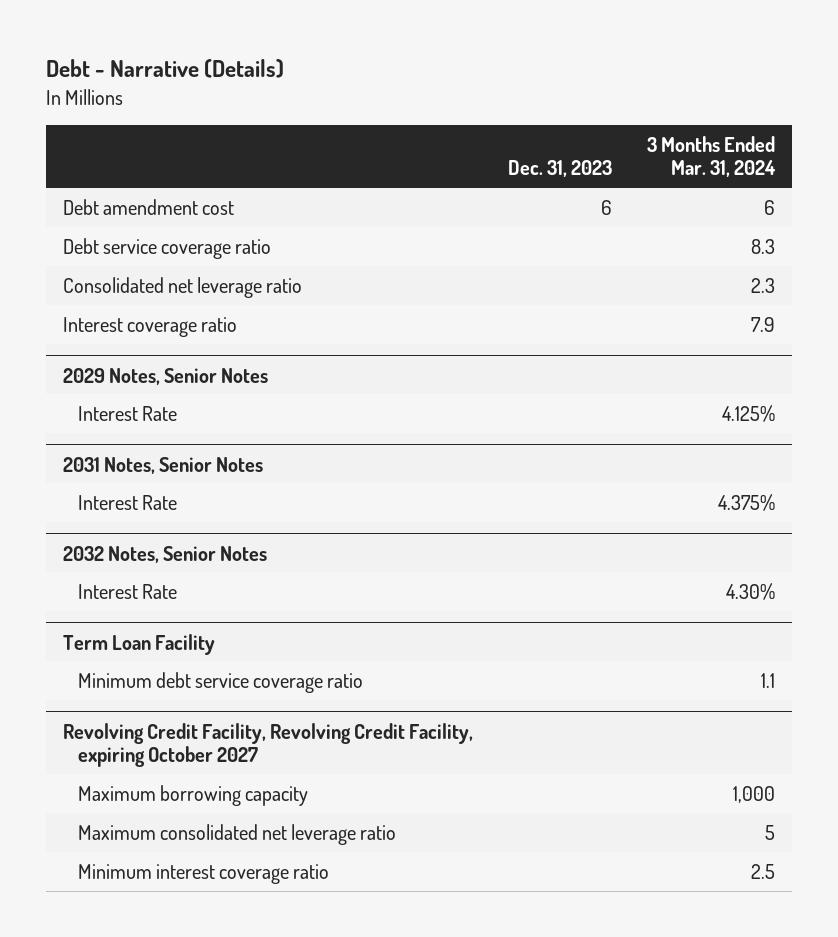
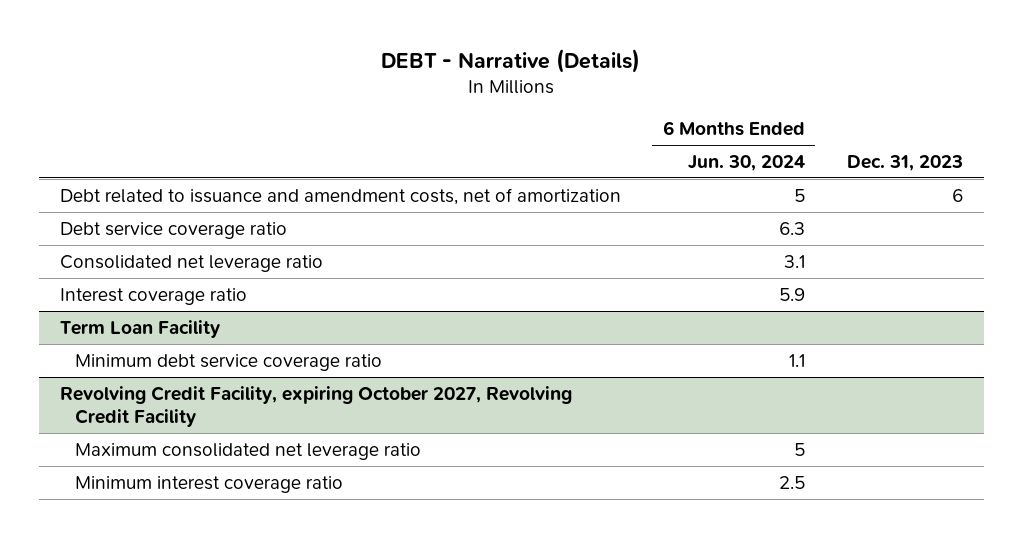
- Debt - Narrative (Details)
+ DEBT - Narrative (Details)
- | Dec. 31, 2023 | 3 Months Ended Mar. 31, 2024
+ | 6 Months Ended Jun. 30, 2024 | Dec. 31, 2023
- Debt amendment cost | 6 | 6
+ Debt related to issuance and amendment costs, net of amortization | 5 | 6
- 2029 Notes, Senior Notes
- Interest Rate | | 4.125%
- 2031 Notes, Senior Notes
- Interest Rate | | 4.375%
- 2032 Notes, Senior Notes
- Interest Rate | | 4.30%
- Revolving Credit Facility, Revolving Credit Facility, expiring October 2027
- Maximum borrowing capacity | | 1,000
+ Revolving Credit Facility, expiring October 2027, Revolving Credit Facility

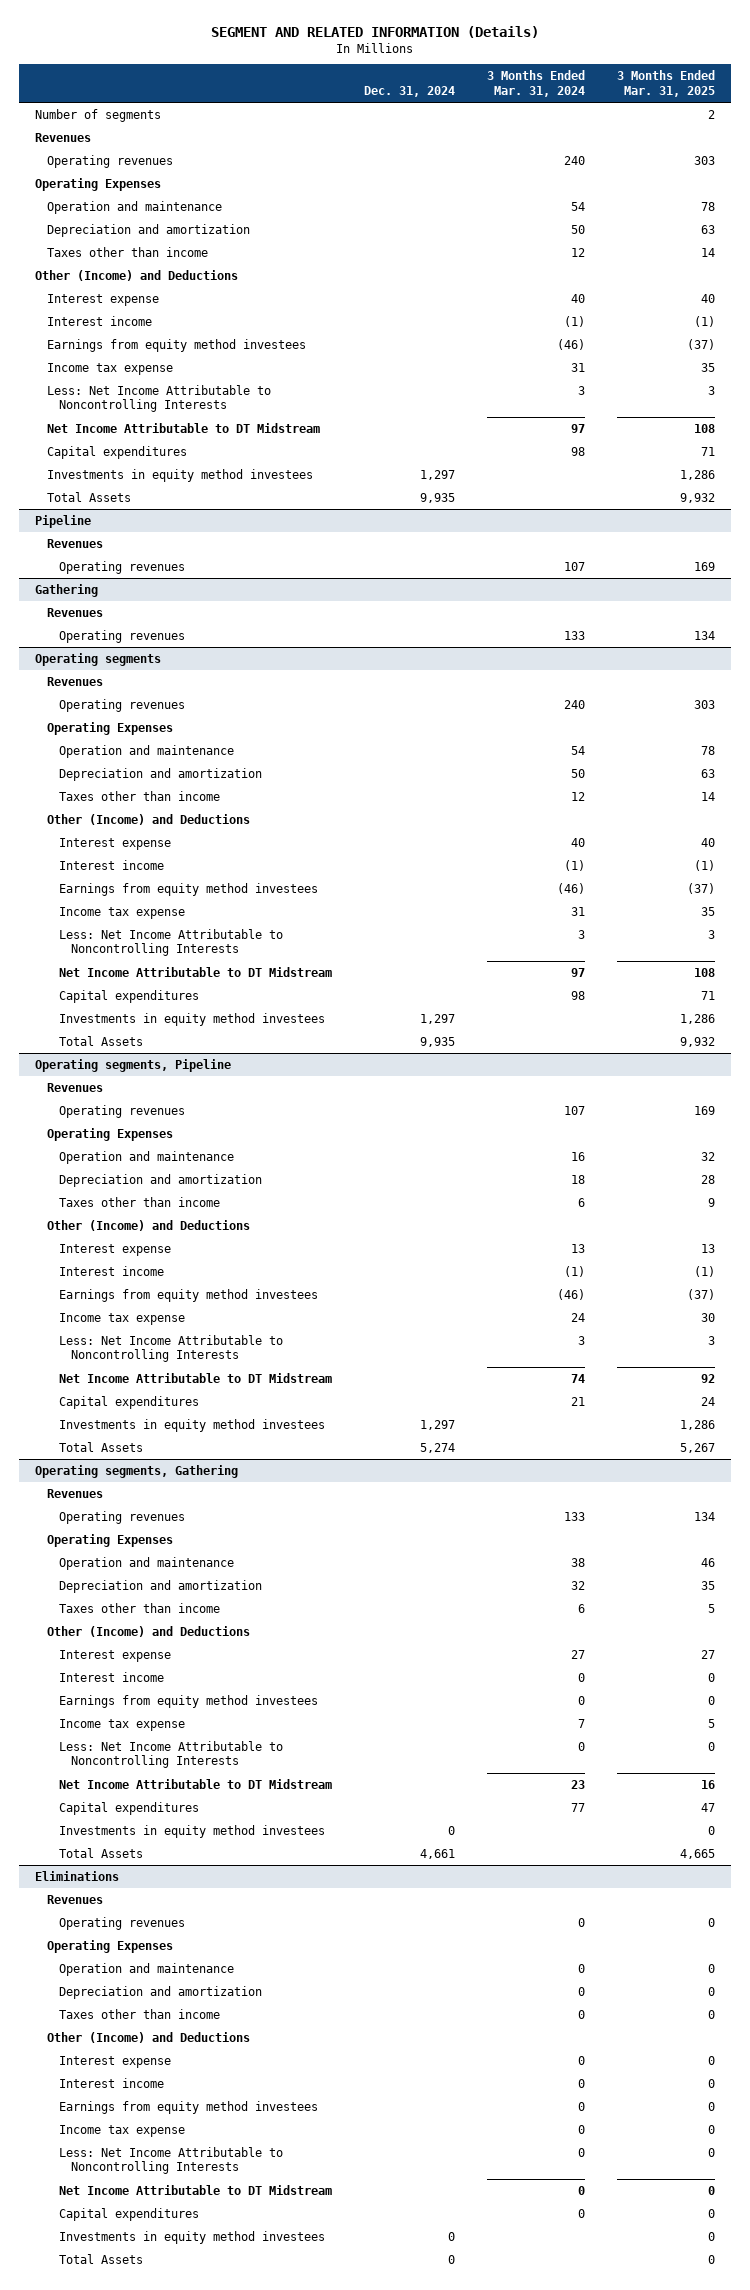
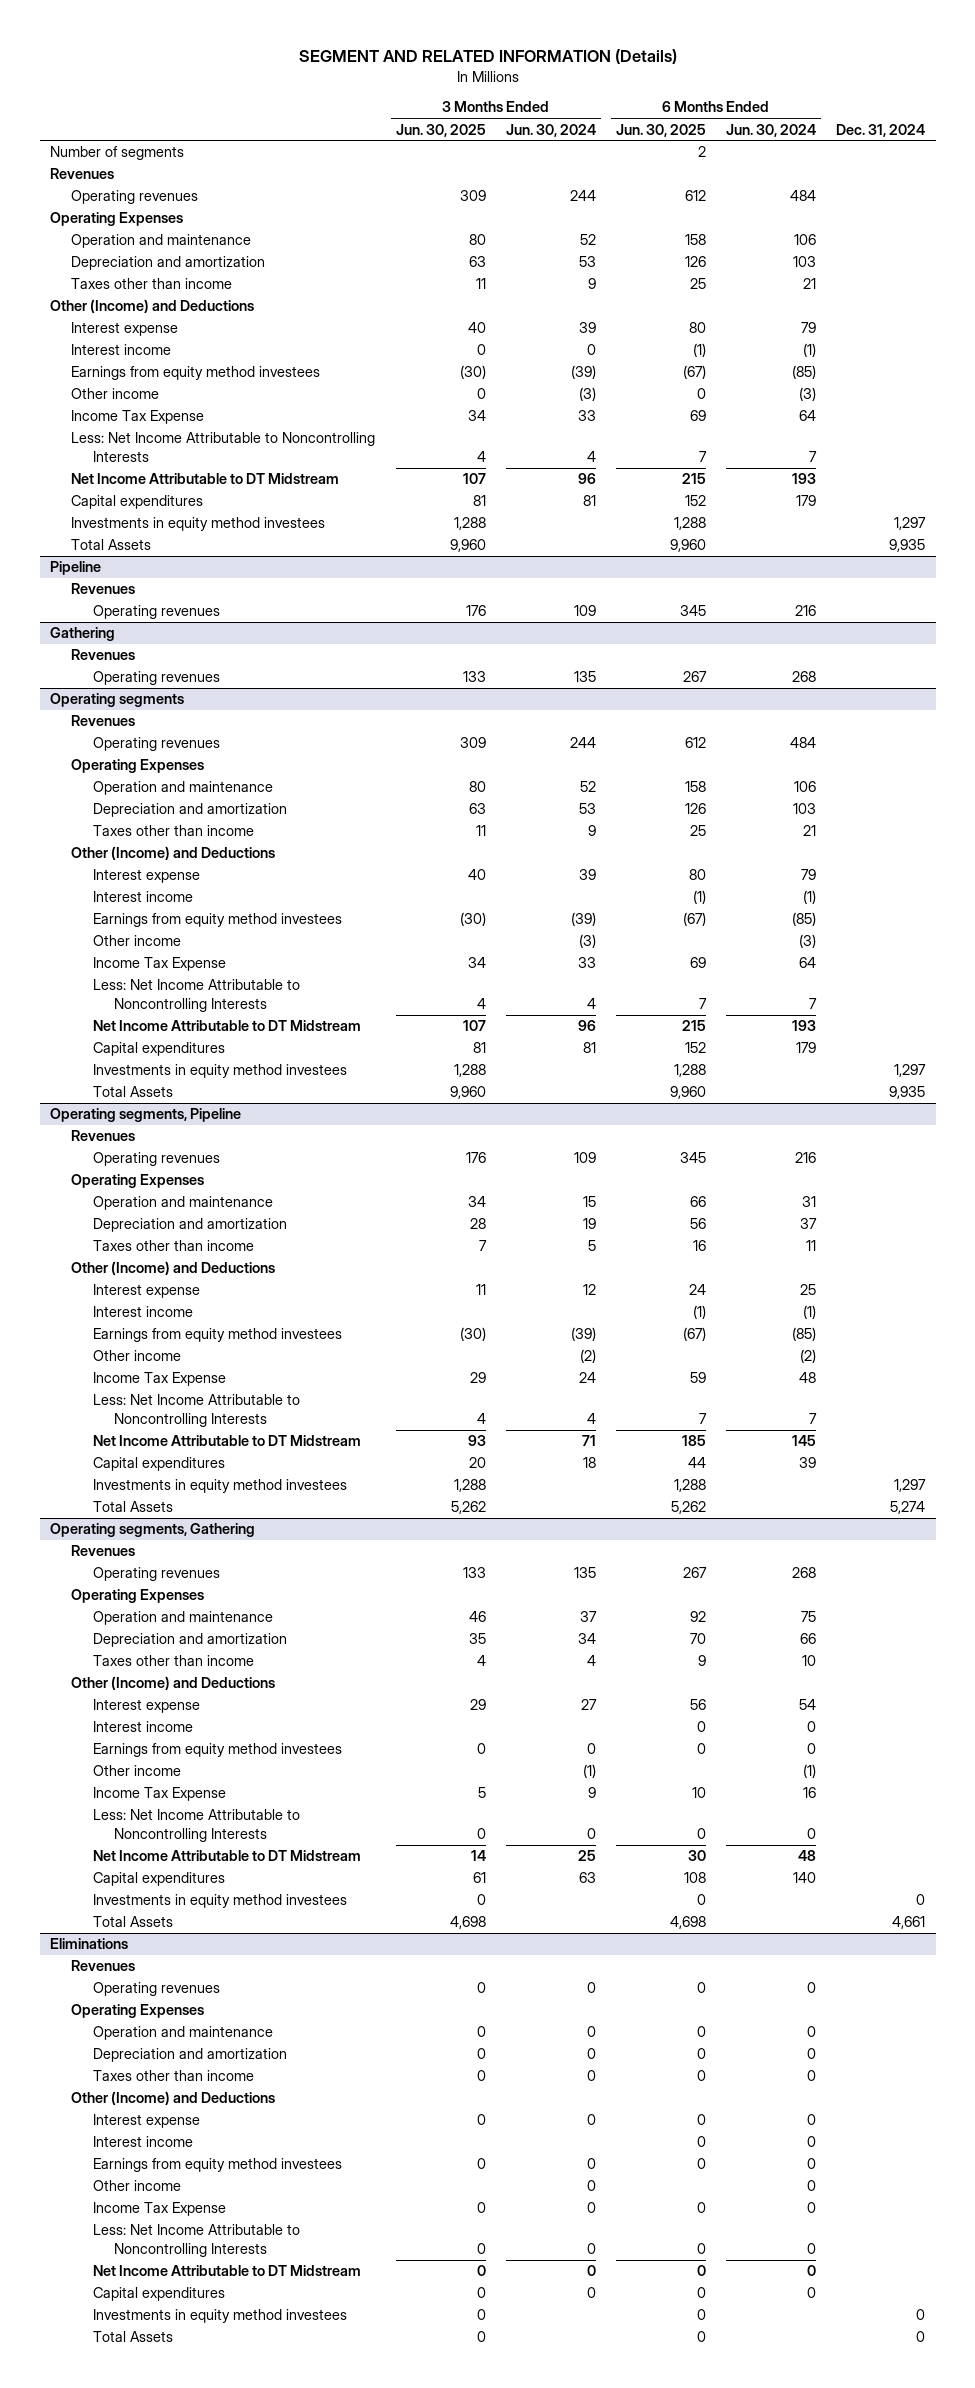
- | Dec. 31, 2024 | 3 Months Ended Mar. 31, 2024 | 3 Months Ended Mar. 31, 2025
+ | 3 Months Ended Jun. 30, 2025 | 3 Months Ended Jun. 30, 2024 | 6 Months Ended Jun. 30, 2025 | 6 Months Ended Jun. 30, 2024 | Dec. 31, 2024
- Income tax expense | | 31 | 35
+ Other income | 0 | (3) | 0 | (3) |
+ Income Tax Expense | 34 | 33 | 69 | 64 |
@ Operating segments
- Income tax expense | | 31 | 35
+ Other income | | (3) | | (3) |
+ Income Tax Expense | 34 | 33 | 69 | 64 |
@ Operating segments, Pipeline
- Income tax expense | | 24 | 30
+ Other income | | (2) | | (2) |
+ Income Tax Expense | 29 | 24 | 59 | 48 |
@ Operating segments, Gathering
- Income tax expense | | 7 | 5
+ Other income | | (1) | | (1) |
+ Income Tax Expense | 5 | 9 | 10 | 16 |
@ Eliminations
- Income tax expense | | 0 | 0
+ Other income | | 0 | | 0 |
+ Income Tax Expense | 0 | 0 | 0 | 0 |

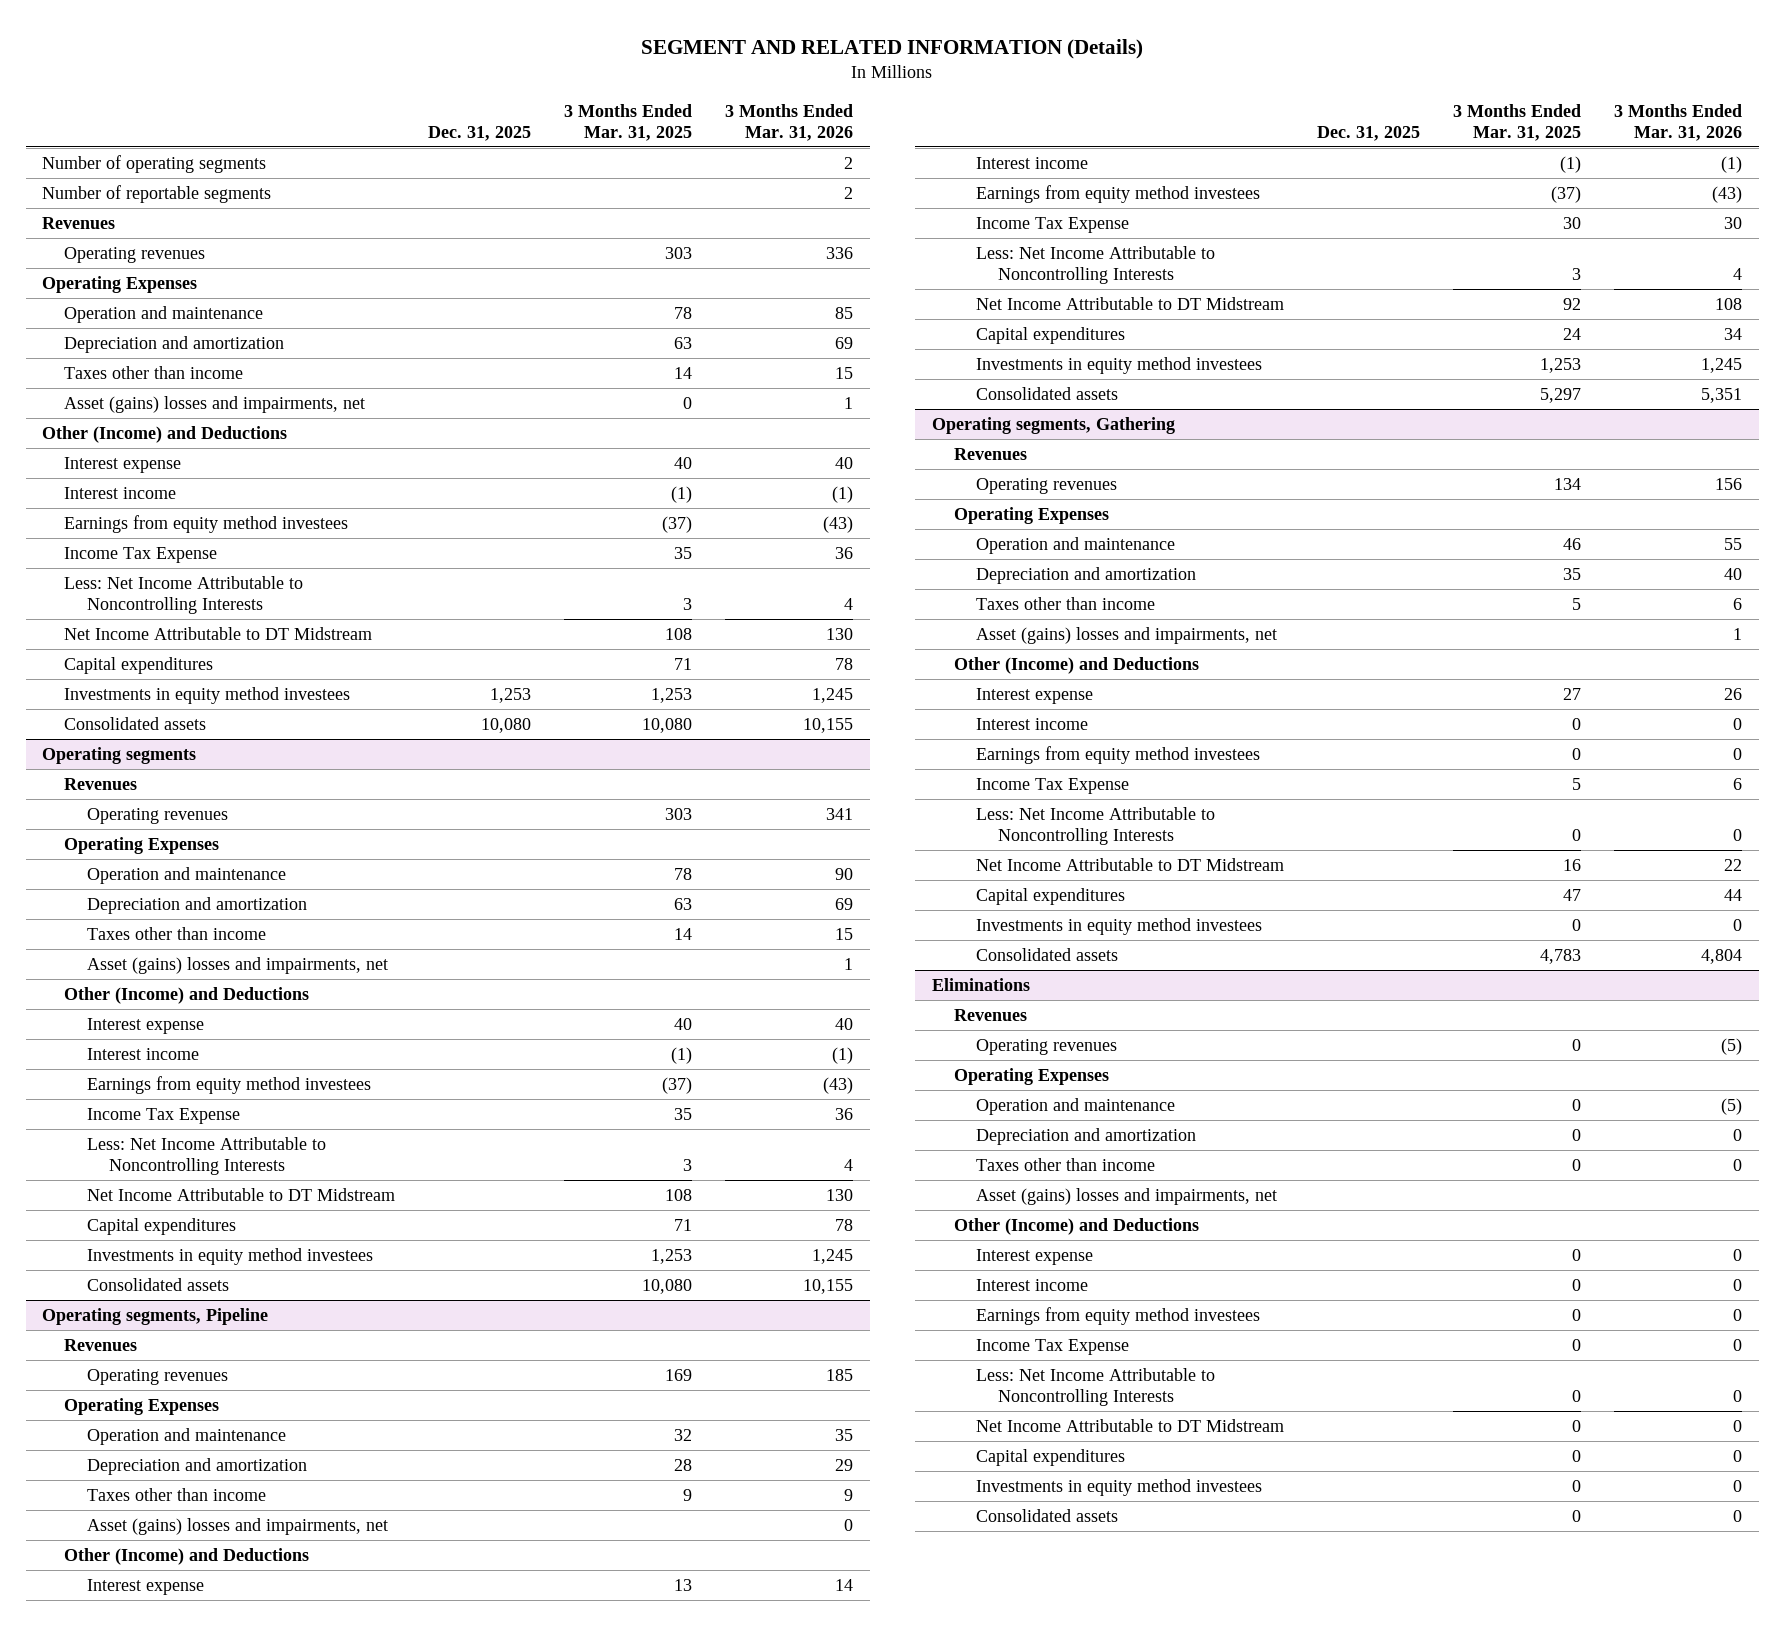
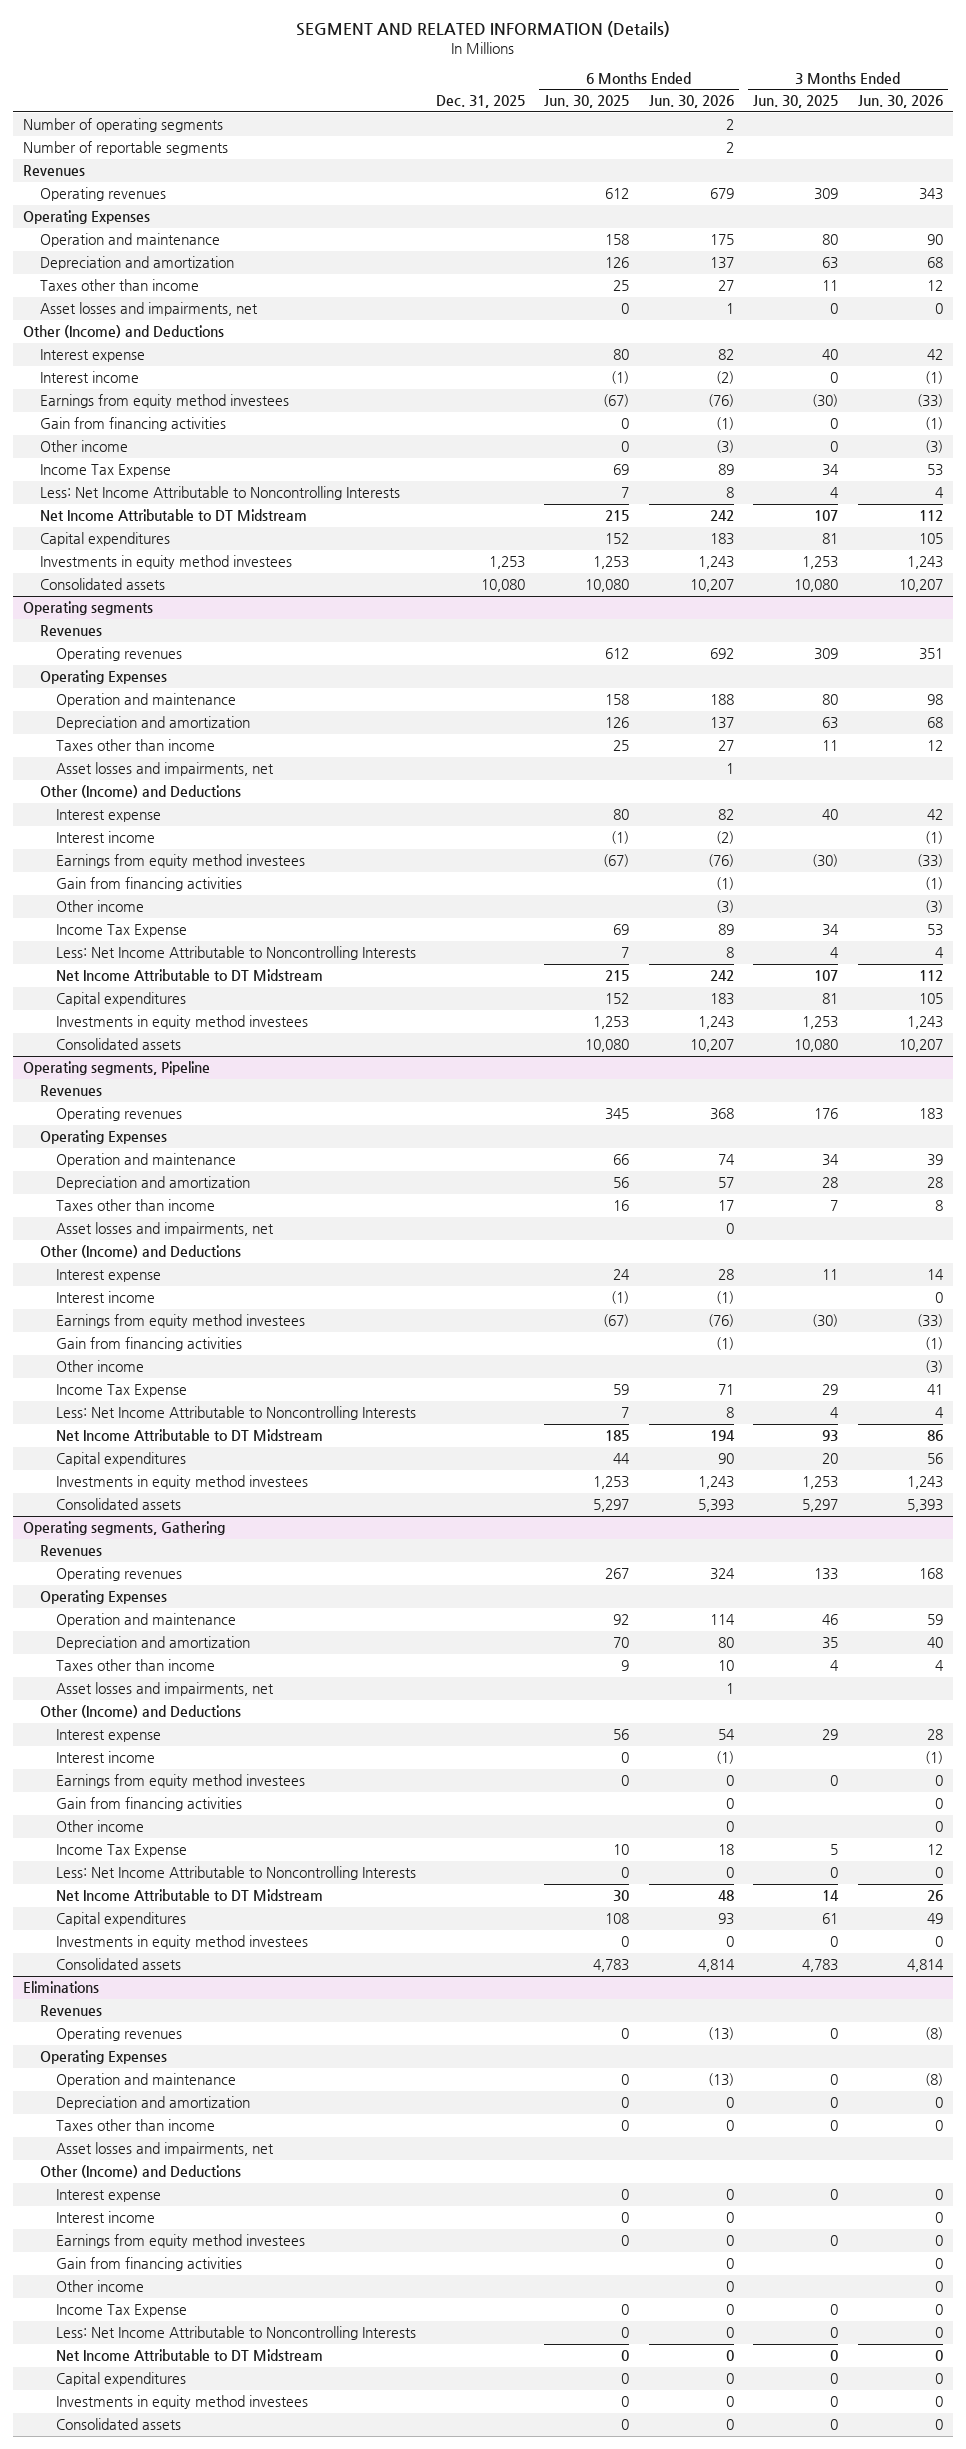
- | Dec. 31, 2025 | 3 Months Ended Mar. 31, 2025 | 3 Months Ended Mar. 31, 2026
+ | Dec. 31, 2025 | 6 Months Ended Jun. 30, 2025 | 6 Months Ended Jun. 30, 2026 | 3 Months Ended Jun. 30, 2025 | 3 Months Ended Jun. 30, 2026
- Asset (gains) losses and impairments, net | | 0 | 1
+ Asset losses and impairments, net | | 0 | 1 | 0 | 0
+ Gain from financing activities | | 0 | (1) | 0 | (1)
+ Other income | | 0 | (3) | 0 | (3)
@ Operating segments
- Asset (gains) losses and impairments, net | | | 1
+ Asset losses and impairments, net | | | 1 | |
+ Gain from financing activities | | | (1) | | (1)
+ Other income | | | (3) | | (3)
@ Operating segments, Pipeline
- Asset (gains) losses and impairments, net | | | 0
+ Asset losses and impairments, net | | | 0 | |
+ Gain from financing activities | | | (1) | | (1)
+ Other income | | | | | (3)
@ Operating segments, Gathering
- Asset (gains) losses and impairments, net | | | 1
+ Asset losses and impairments, net | | | 1 | |
+ Gain from financing activities | | | 0 | | 0
+ Other income | | | 0 | | 0
@ Eliminations
- Asset (gains) losses and impairments, net
+ Asset losses and impairments, net
+ Gain from financing activities | | | 0 | | 0
+ Other income | | | 0 | | 0

